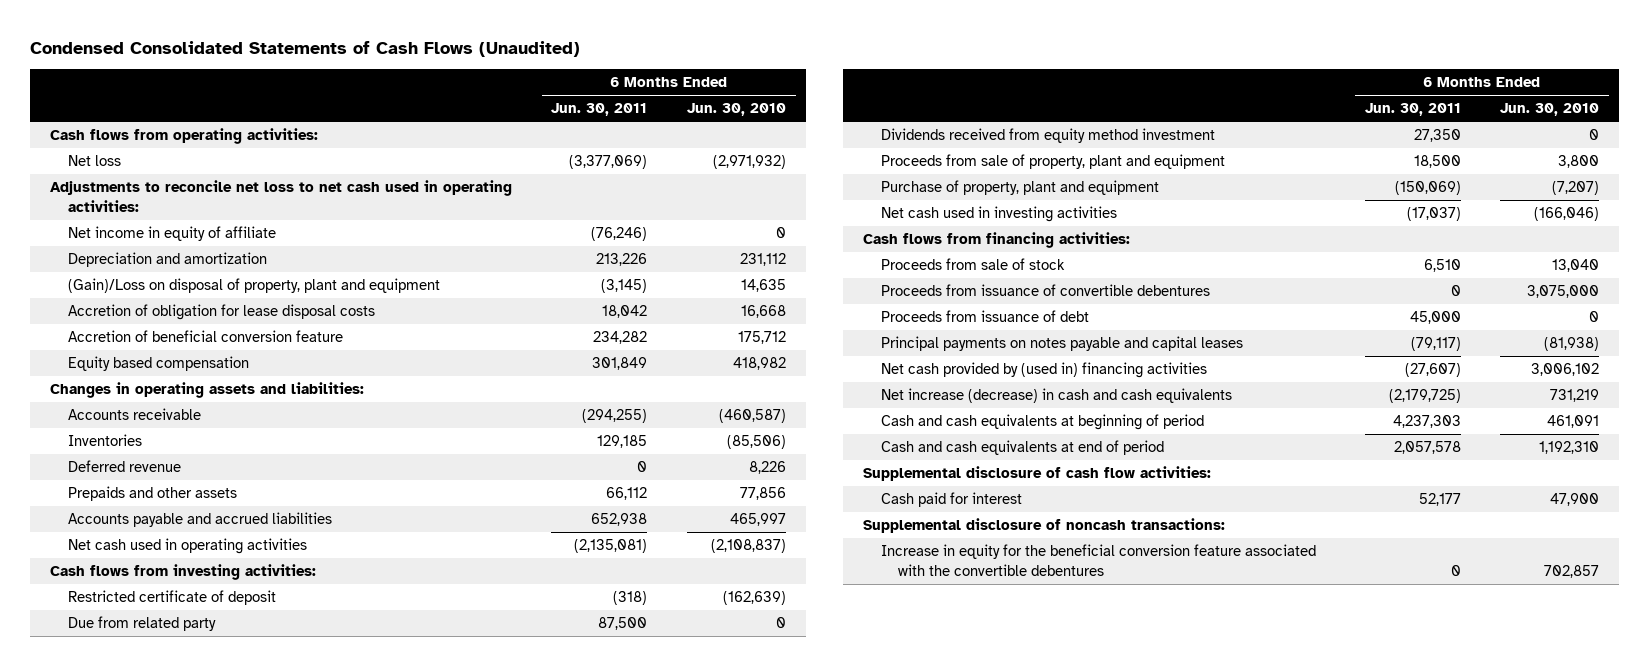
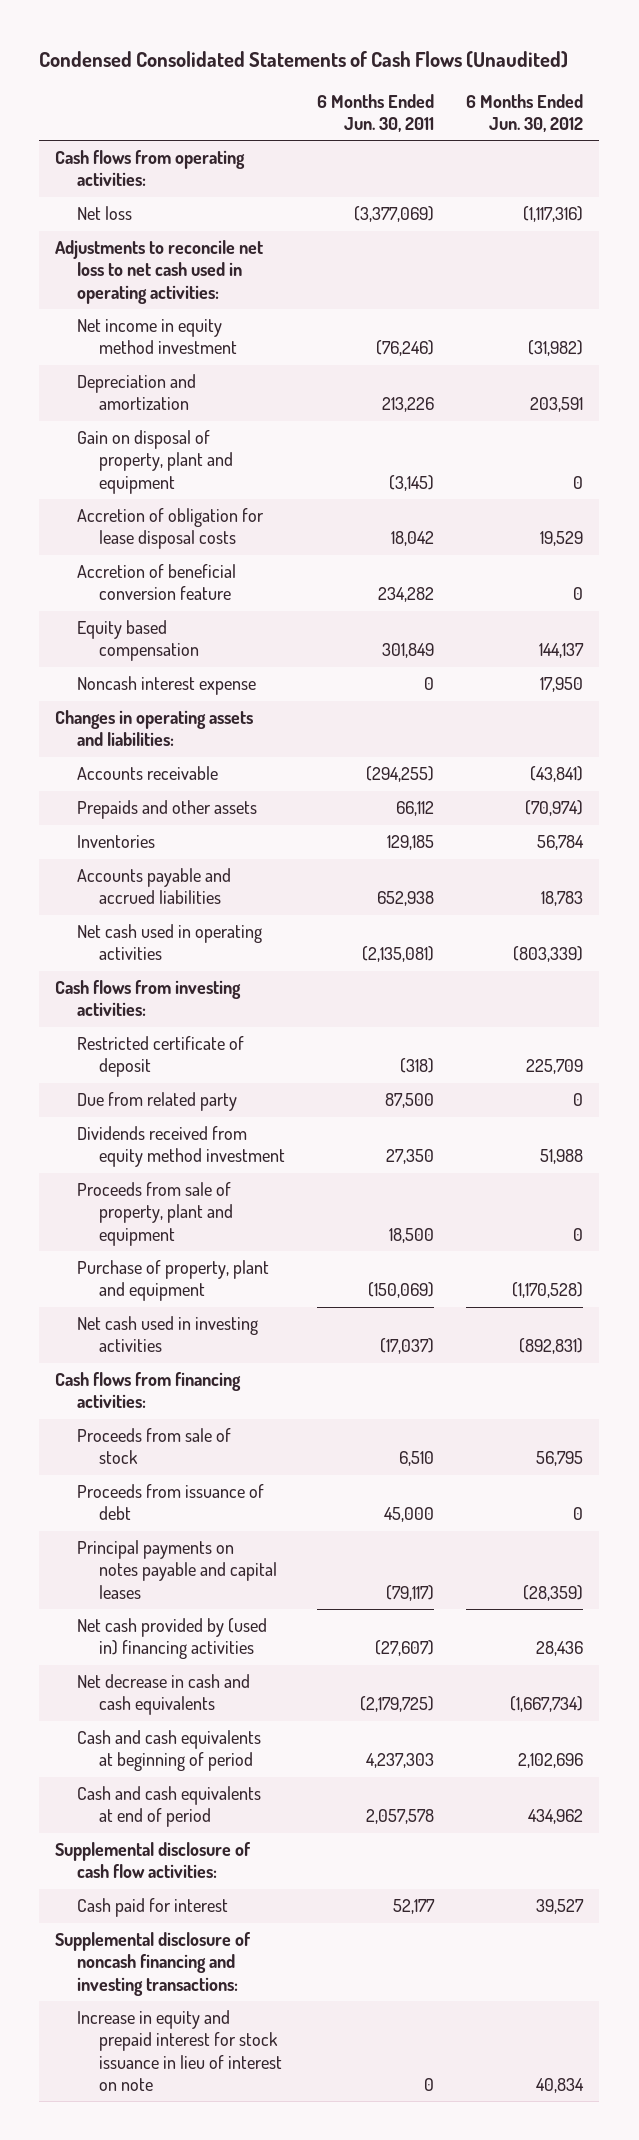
- | 6 Months Ended Jun. 30, 2011 | 6 Months Ended Jun. 30, 2010
+ | 6 Months Ended Jun. 30, 2011 | 6 Months Ended Jun. 30, 2012
- Net income in equity of affiliate | (76,246) | 0
+ Net income in equity method investment | (76,246) | (31,982)
- (Gain)/Loss on disposal of property, plant and equipment | (3,145) | 14,635
+ Gain on disposal of property, plant and equipment | (3,145) | 0
+ Noncash interest expense | 0 | 17,950
- Deferred revenue | 0 | 8,226
moved down: Inventories | 129,185 | 56,784
- Proceeds from issuance of convertible debentures | 0 | 3,075,000
- Net increase (decrease) in cash and cash equivalents | (2,179,725) | 731,219
+ Net decrease in cash and cash equivalents | (2,179,725) | (1,667,734)
- Supplemental disclosure of noncash transactions:
- Increase in equity for the beneficial conversion feature associated with the convertible debentures | 0 | 702,857
+ Supplemental disclosure of noncash financing and investing transactions:
+ Increase in equity and prepaid interest for stock issuance in lieu of interest on note | 0 | 40,834

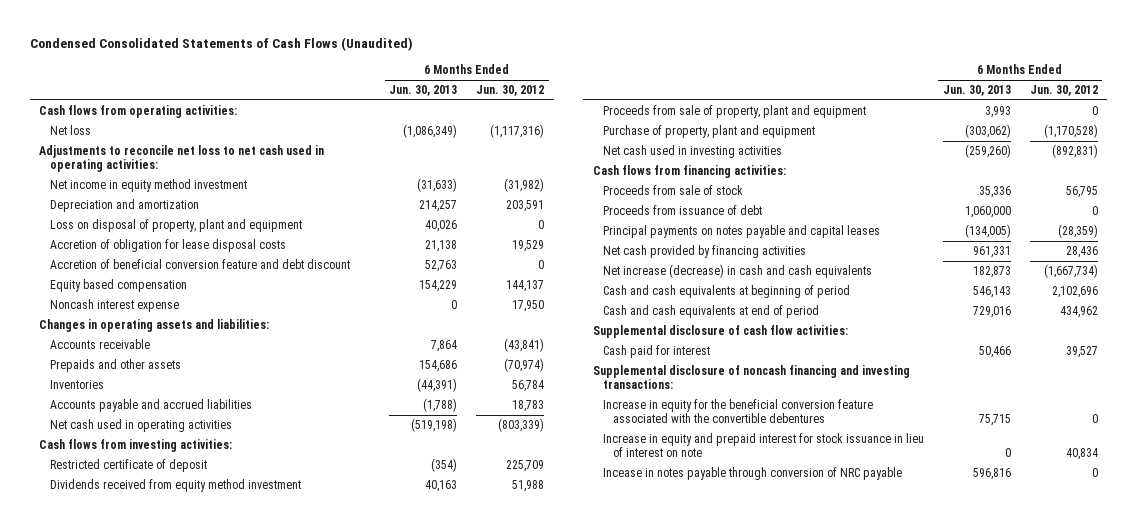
- | 6 Months Ended Jun. 30, 2011 | 6 Months Ended Jun. 30, 2012
+ | 6 Months Ended Jun. 30, 2013 | 6 Months Ended Jun. 30, 2012
- Gain on disposal of property, plant and equipment | (3,145) | 0
+ Loss on disposal of property, plant and equipment | 40,026 | 0
- Accretion of beneficial conversion feature | 234,282 | 0
+ Accretion of beneficial conversion feature and debt discount | 52,763 | 0
- Due from related party | 87,500 | 0
- Net cash provided by (used in) financing activities | (27,607) | 28,436
- Net decrease in cash and cash equivalents | (2,179,725) | (1,667,734)
+ Net cash provided by financing activities | 961,331 | 28,436
+ Net increase (decrease) in cash and cash equivalents | 182,873 | (1,667,734)
+ Increase in equity for the beneficial conversion feature associated with the convertible debentures | 75,715 | 0
+ Incease in notes payable through conversion of NRC payable | 596,816 | 0

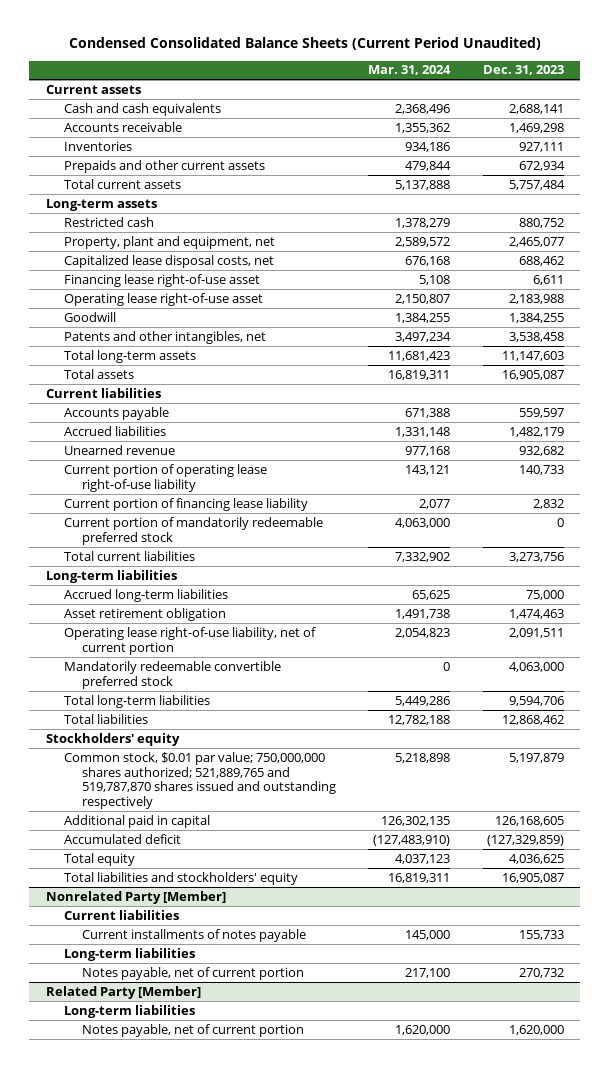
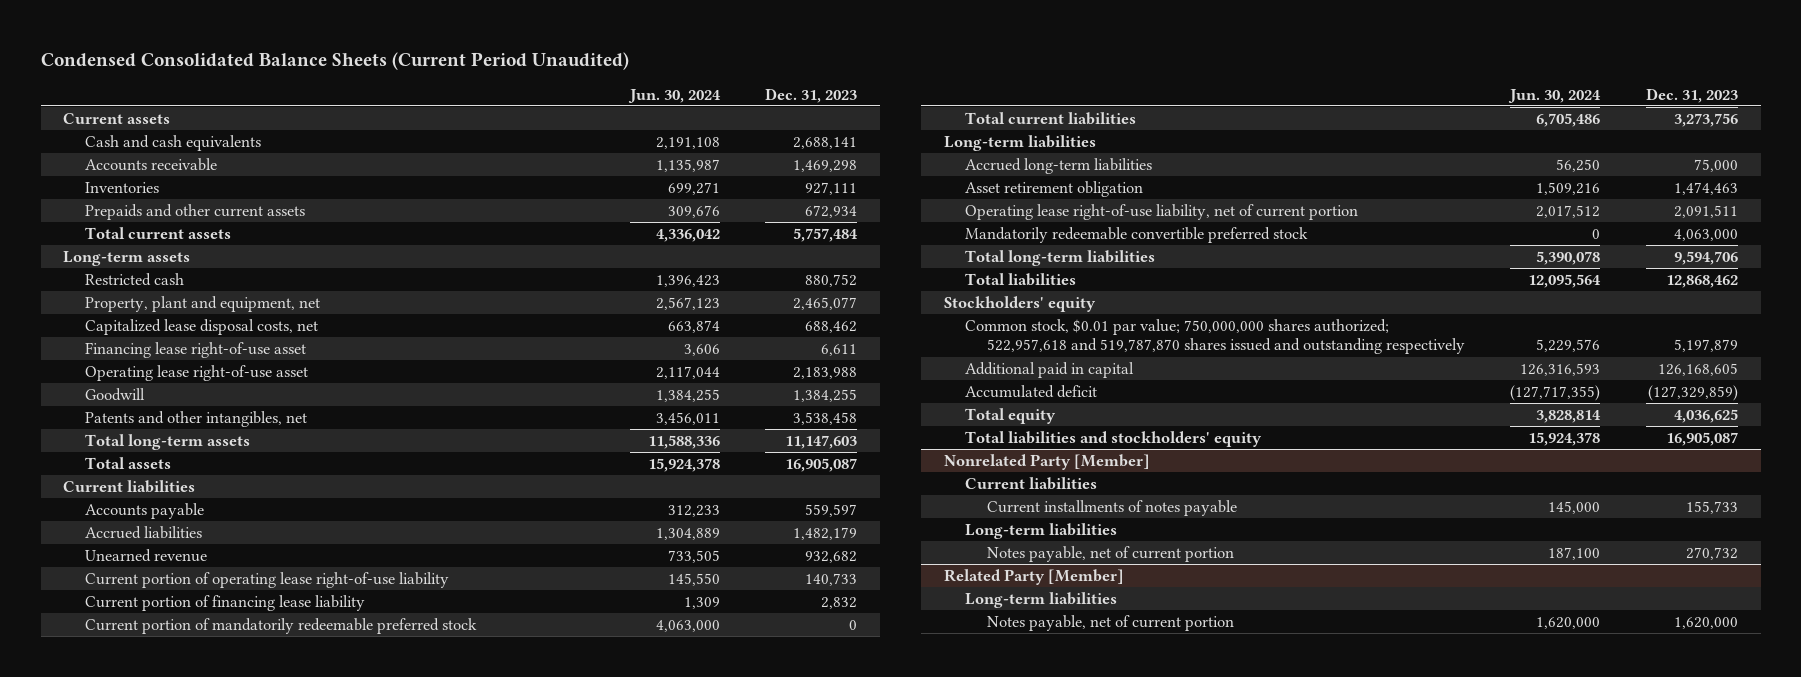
- | Mar. 31, 2024 | Dec. 31, 2023
+ | Jun. 30, 2024 | Dec. 31, 2023
- Common stock, $0.01 par value; 750,000,000 shares authorized; 521,889,765 and 519,787,870 shares issued and outstanding respectively | 5,218,898 | 5,197,879
+ Common stock, $0.01 par value; 750,000,000 shares authorized; 522,957,618 and 519,787,870 shares issued and outstanding respectively | 5,229,576 | 5,197,879

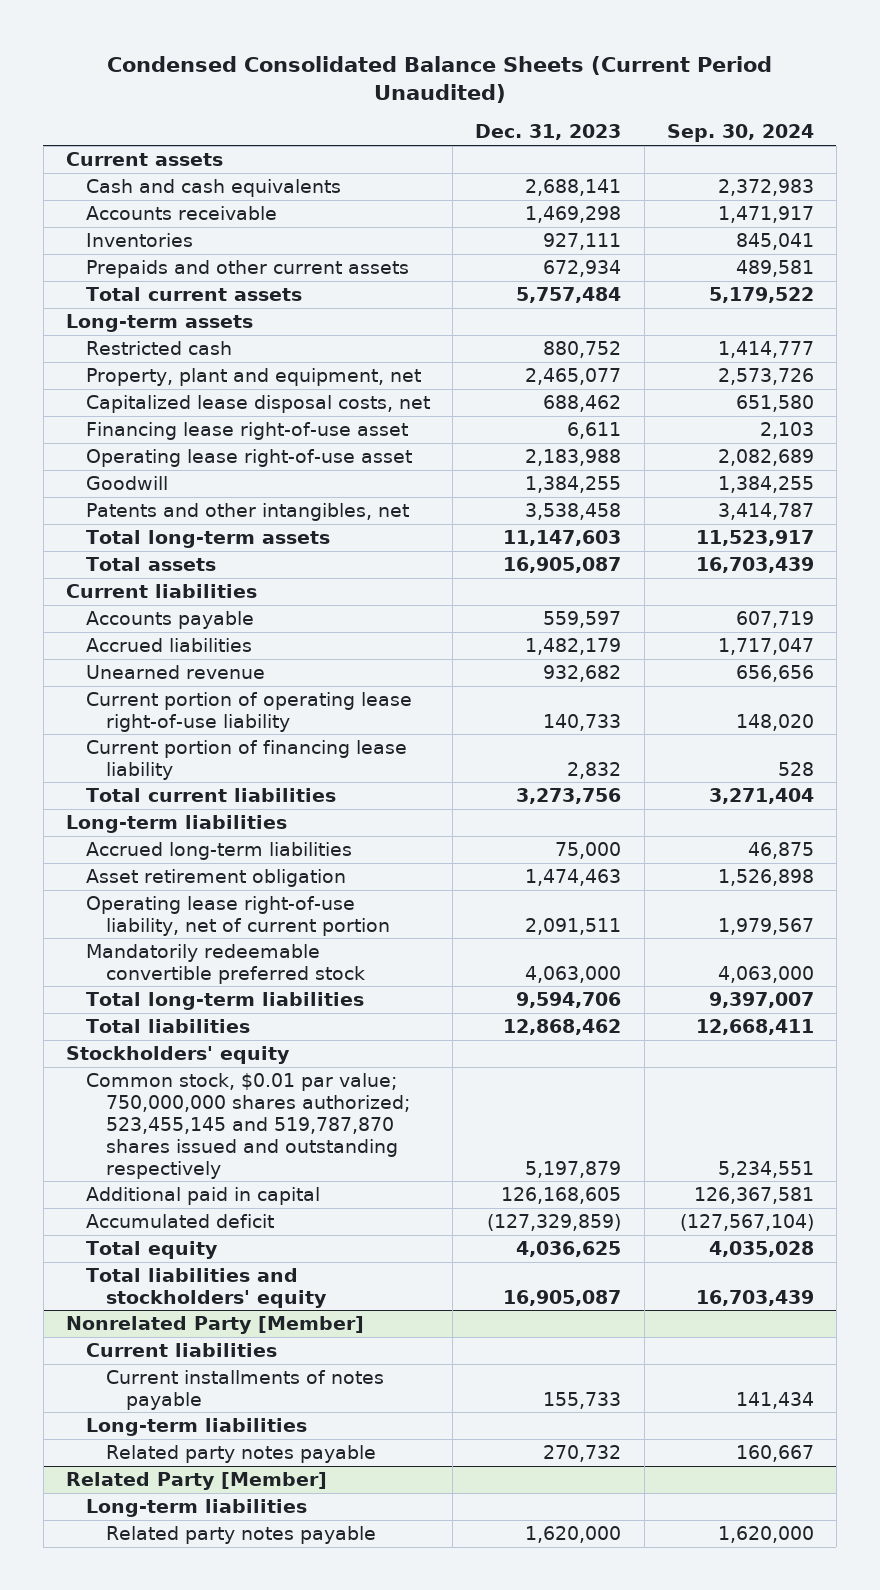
- | Jun. 30, 2024 | Dec. 31, 2023
+ | Dec. 31, 2023 | Sep. 30, 2024
- Current portion of mandatorily redeemable preferred stock | 4,063,000 | 0
- Common stock, $0.01 par value; 750,000,000 shares authorized; 522,957,618 and 519,787,870 shares issued and outstanding respectively | 5,229,576 | 5,197,879
+ Common stock, $0.01 par value; 750,000,000 shares authorized; 523,455,145 and 519,787,870 shares issued and outstanding respectively | 5,197,879 | 5,234,551
@ Nonrelated Party [Member]
- Notes payable, net of current portion | 187,100 | 270,732
+ Related party notes payable | 270,732 | 160,667
@ Related Party [Member]
- Notes payable, net of current portion | 1,620,000 | 1,620,000
+ Related party notes payable | 1,620,000 | 1,620,000

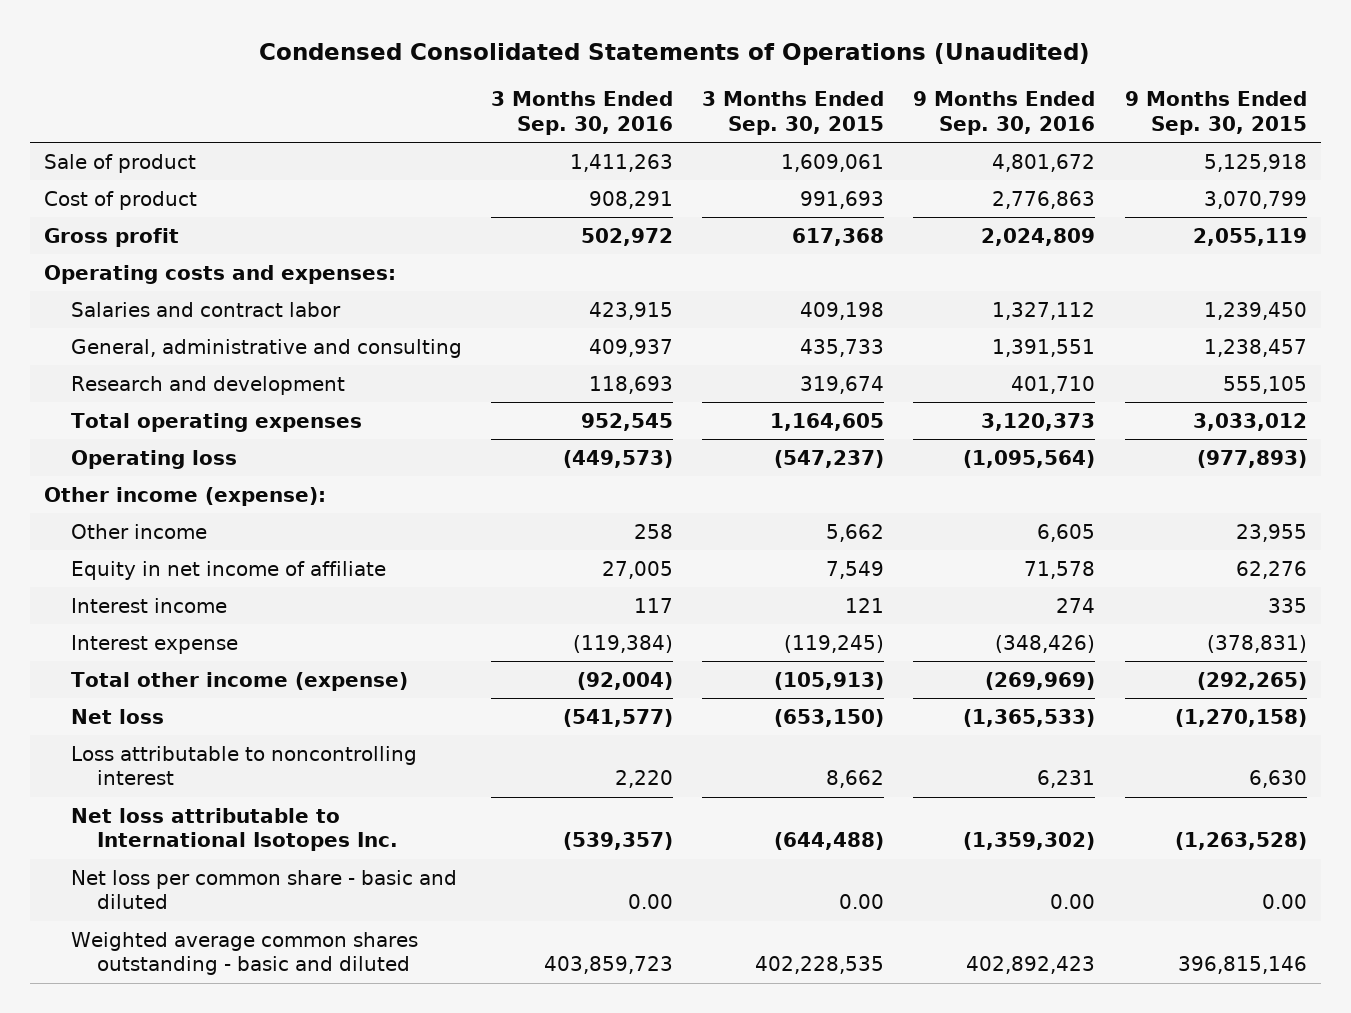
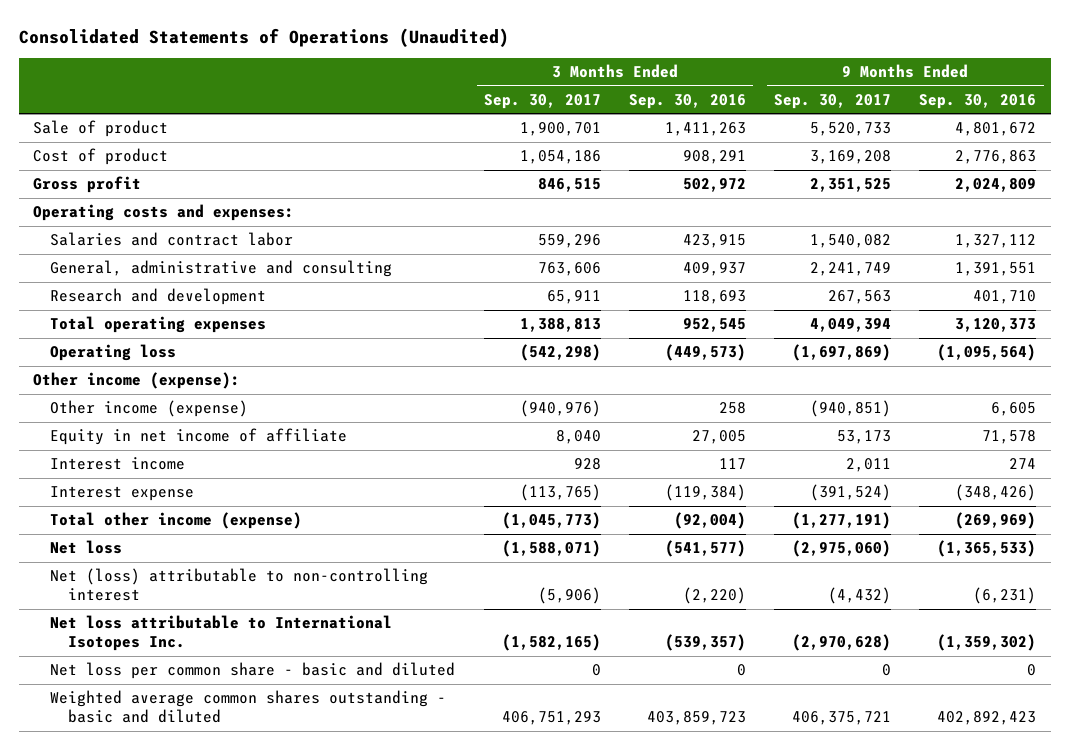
- Condensed Consolidated Statements of Operations (Unaudited)
+ Consolidated Statements of Operations (Unaudited)
- | 3 Months Ended Sep. 30, 2016 | 3 Months Ended Sep. 30, 2015 | 9 Months Ended Sep. 30, 2016 | 9 Months Ended Sep. 30, 2015
+ | 3 Months Ended Sep. 30, 2017 | 3 Months Ended Sep. 30, 2016 | 9 Months Ended Sep. 30, 2017 | 9 Months Ended Sep. 30, 2016
- Other income | 258 | 5,662 | 6,605 | 23,955
+ Other income (expense) | (940,976) | 258 | (940,851) | 6,605
- Loss attributable to noncontrolling interest | 2,220 | 8,662 | 6,231 | 6,630
+ Net (loss) attributable to non-controlling interest | (5,906) | (2,220) | (4,432) | (6,231)
- Net loss per common share - basic and diluted | 0.00 | 0.00 | 0.00 | 0.00
+ Net loss per common share - basic and diluted | 0 | 0 | 0 | 0

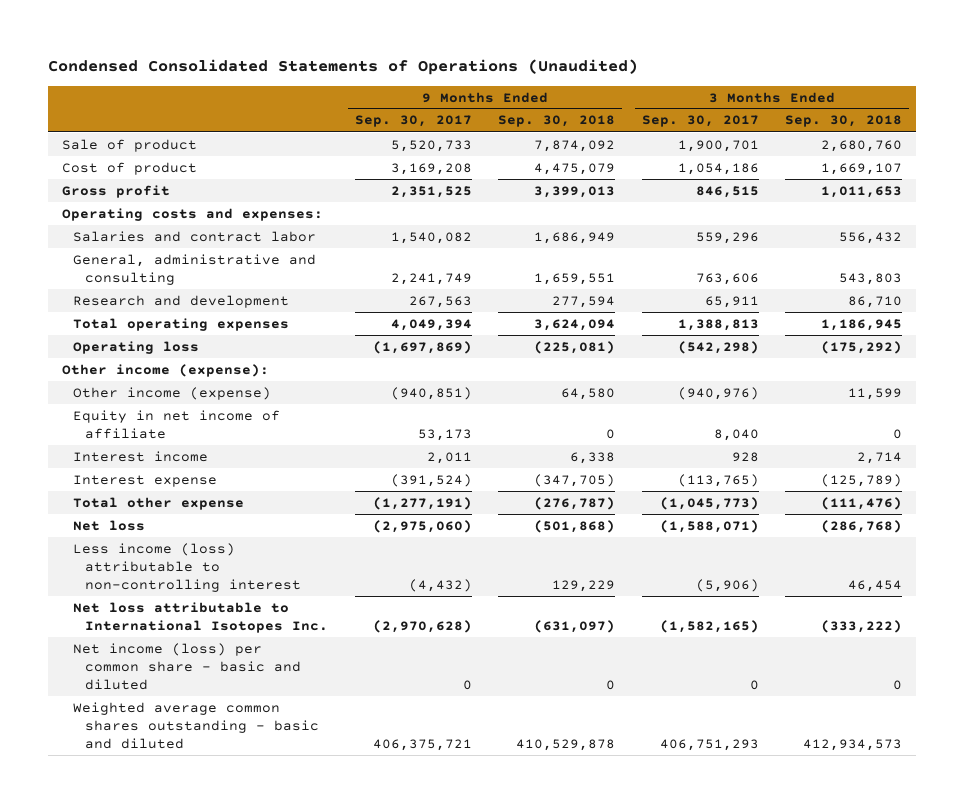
- Consolidated Statements of Operations (Unaudited)
+ Condensed Consolidated Statements of Operations (Unaudited)
- | 3 Months Ended Sep. 30, 2017 | 3 Months Ended Sep. 30, 2016 | 9 Months Ended Sep. 30, 2017 | 9 Months Ended Sep. 30, 2016
+ | 9 Months Ended Sep. 30, 2017 | 9 Months Ended Sep. 30, 2018 | 3 Months Ended Sep. 30, 2017 | 3 Months Ended Sep. 30, 2018
- Total other income (expense) | (1,045,773) | (92,004) | (1,277,191) | (269,969)
+ Total other expense | (1,277,191) | (276,787) | (1,045,773) | (111,476)
- Net (loss) attributable to non-controlling interest | (5,906) | (2,220) | (4,432) | (6,231)
+ Less income (loss) attributable to non-controlling interest | (4,432) | 129,229 | (5,906) | 46,454
- Net loss per common share - basic and diluted | 0 | 0 | 0 | 0
+ Net income (loss) per common share - basic and diluted | 0 | 0 | 0 | 0

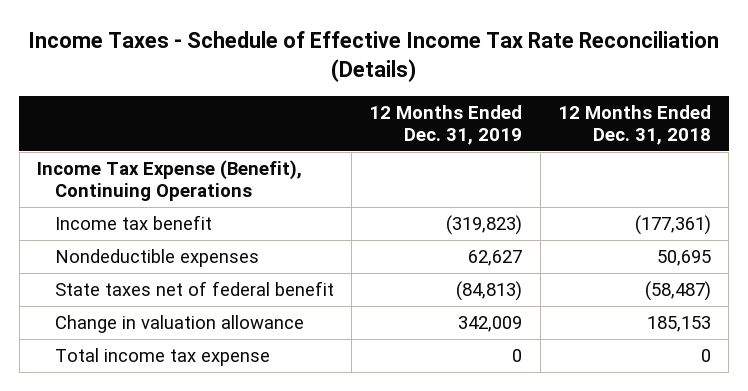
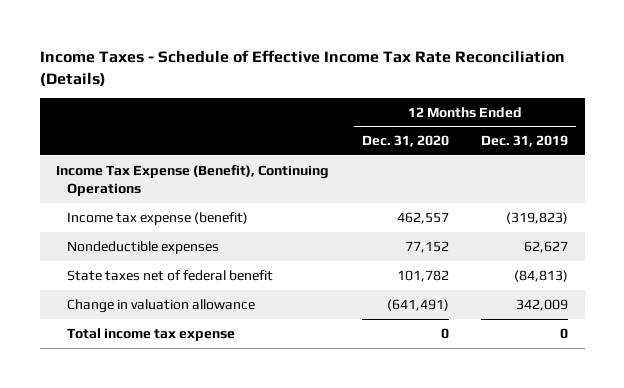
- | 12 Months Ended Dec. 31, 2019 | 12 Months Ended Dec. 31, 2018
+ | 12 Months Ended Dec. 31, 2020 | 12 Months Ended Dec. 31, 2019
- Income tax benefit | (319,823) | (177,361)
+ Income tax expense (benefit) | 462,557 | (319,823)

